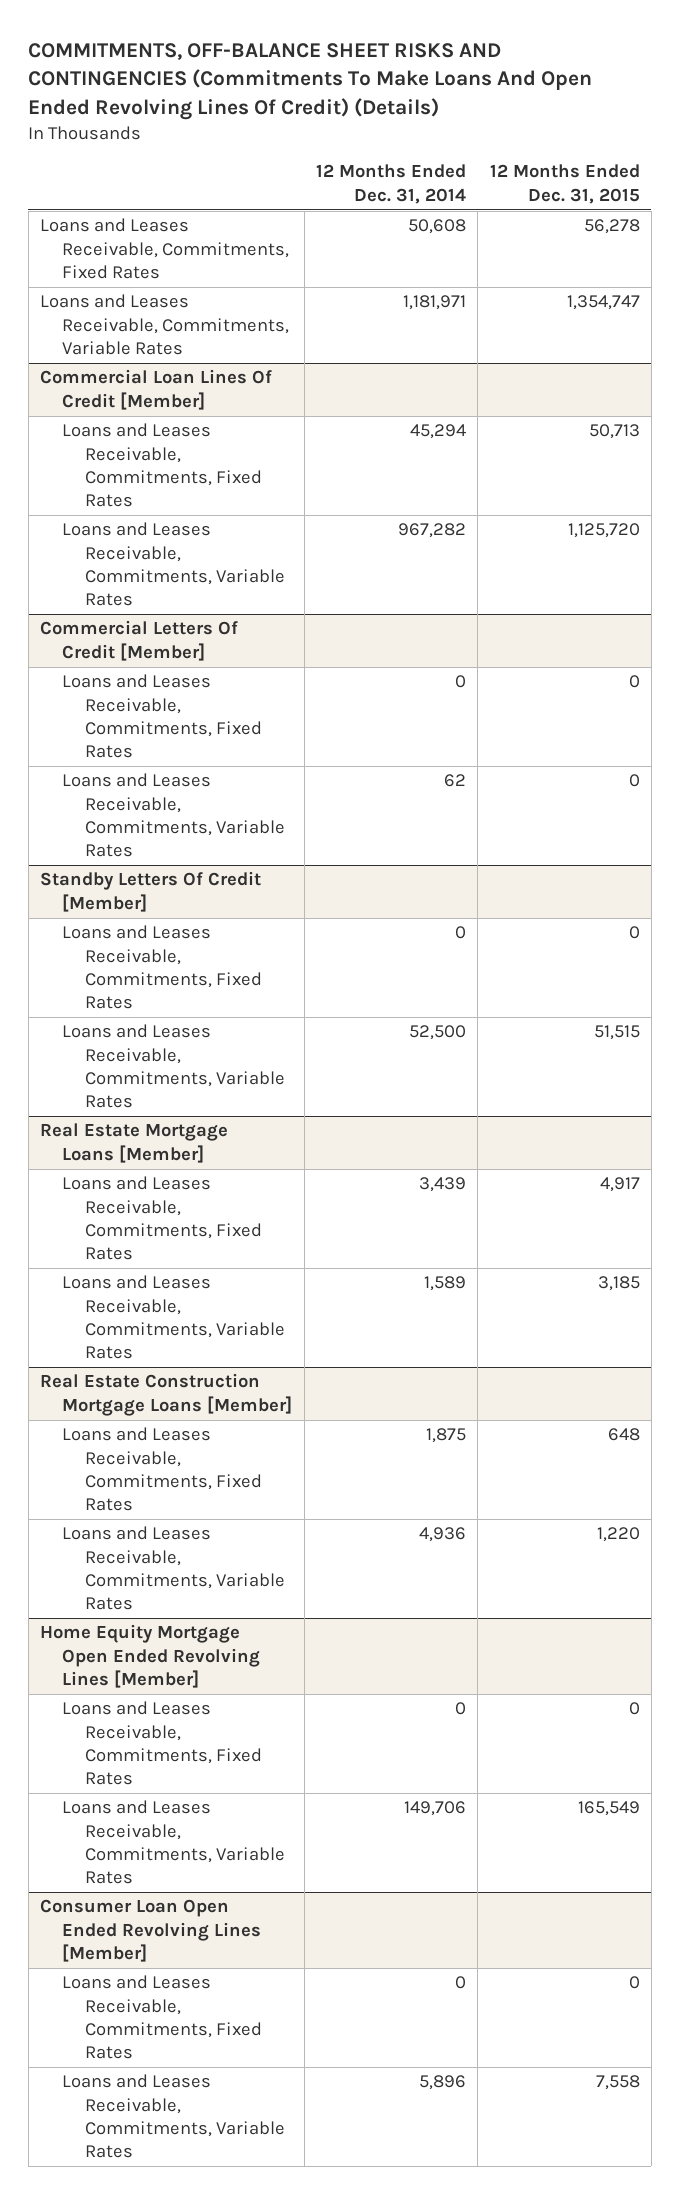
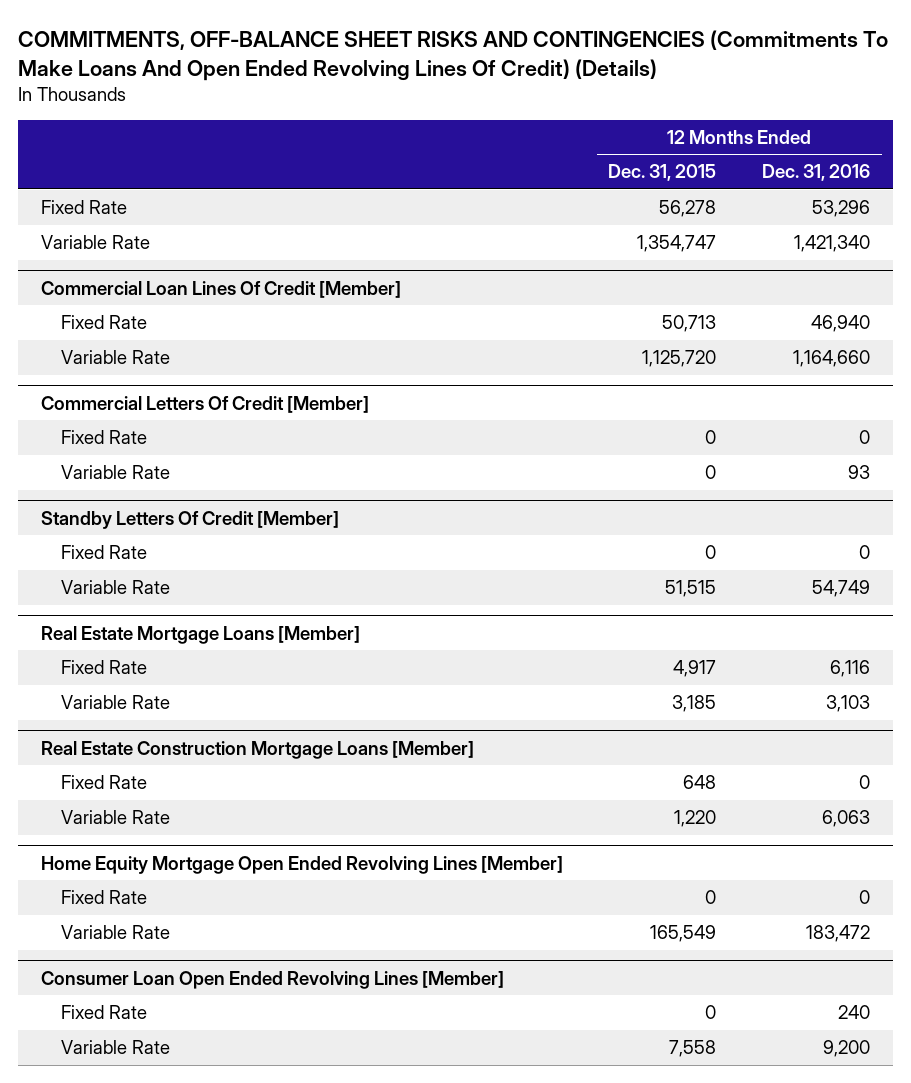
- | 12 Months Ended Dec. 31, 2014 | 12 Months Ended Dec. 31, 2015
+ | 12 Months Ended Dec. 31, 2015 | 12 Months Ended Dec. 31, 2016
- Loans and Leases Receivable, Commitments, Fixed Rates | 50,608 | 56,278
- Loans and Leases Receivable, Commitments, Variable Rates | 1,181,971 | 1,354,747
+ Fixed Rate | 56,278 | 53,296
+ Variable Rate | 1,354,747 | 1,421,340
@ Commercial Loan Lines Of Credit [Member]
- Loans and Leases Receivable, Commitments, Fixed Rates | 45,294 | 50,713
- Loans and Leases Receivable, Commitments, Variable Rates | 967,282 | 1,125,720
+ Fixed Rate | 50,713 | 46,940
+ Variable Rate | 1,125,720 | 1,164,660
@ Commercial Letters Of Credit [Member]
- Loans and Leases Receivable, Commitments, Fixed Rates | 0 | 0
- Loans and Leases Receivable, Commitments, Variable Rates | 62 | 0
+ Fixed Rate | 0 | 0
+ Variable Rate | 0 | 93
@ Standby Letters Of Credit [Member]
- Loans and Leases Receivable, Commitments, Fixed Rates | 0 | 0
- Loans and Leases Receivable, Commitments, Variable Rates | 52,500 | 51,515
+ Fixed Rate | 0 | 0
+ Variable Rate | 51,515 | 54,749
@ Real Estate Mortgage Loans [Member]
- Loans and Leases Receivable, Commitments, Fixed Rates | 3,439 | 4,917
- Loans and Leases Receivable, Commitments, Variable Rates | 1,589 | 3,185
+ Fixed Rate | 4,917 | 6,116
+ Variable Rate | 3,185 | 3,103
@ Real Estate Construction Mortgage Loans [Member]
- Loans and Leases Receivable, Commitments, Fixed Rates | 1,875 | 648
- Loans and Leases Receivable, Commitments, Variable Rates | 4,936 | 1,220
+ Fixed Rate | 648 | 0
+ Variable Rate | 1,220 | 6,063
@ Home Equity Mortgage Open Ended Revolving Lines [Member]
- Loans and Leases Receivable, Commitments, Fixed Rates | 0 | 0
- Loans and Leases Receivable, Commitments, Variable Rates | 149,706 | 165,549
+ Fixed Rate | 0 | 0
+ Variable Rate | 165,549 | 183,472
@ Consumer Loan Open Ended Revolving Lines [Member]
- Loans and Leases Receivable, Commitments, Fixed Rates | 0 | 0
- Loans and Leases Receivable, Commitments, Variable Rates | 5,896 | 7,558
+ Fixed Rate | 0 | 240
+ Variable Rate | 7,558 | 9,200

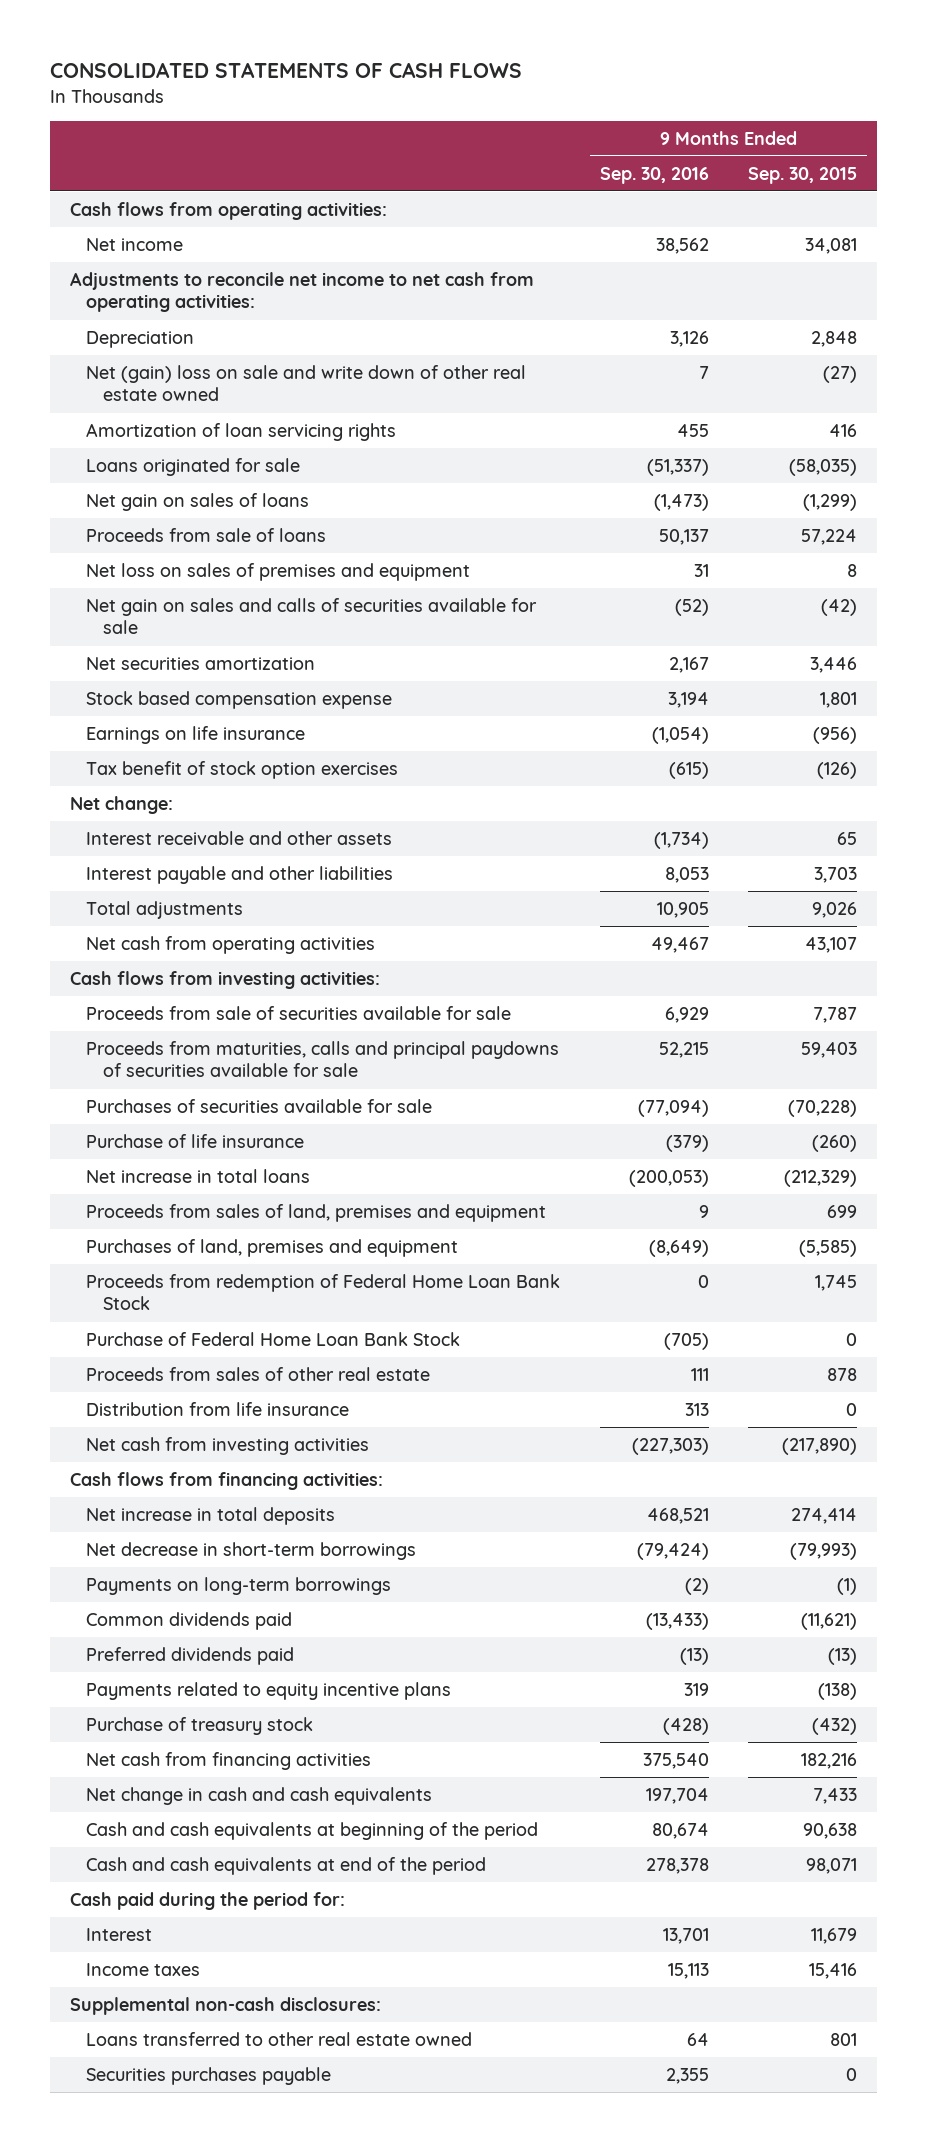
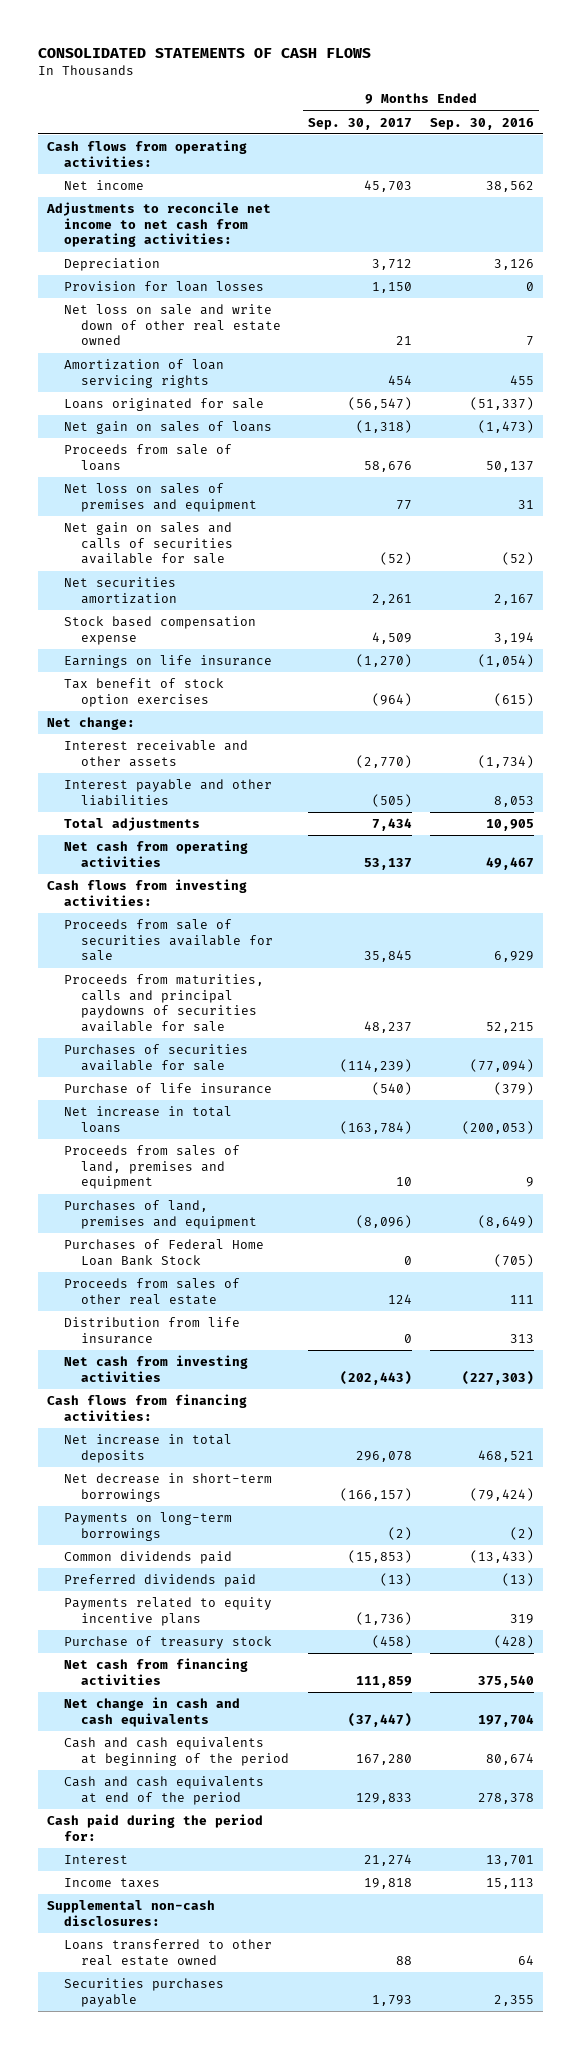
- | 9 Months Ended Sep. 30, 2016 | 9 Months Ended Sep. 30, 2015
+ | 9 Months Ended Sep. 30, 2017 | 9 Months Ended Sep. 30, 2016
- Net (gain) loss on sale and write down of other real estate owned | 7 | (27)
+ Provision for loan losses | 1,150 | 0
+ Net loss on sale and write down of other real estate owned | 21 | 7
- Proceeds from redemption of Federal Home Loan Bank Stock | 0 | 1,745
- Purchase of Federal Home Loan Bank Stock | (705) | 0
+ Purchases of Federal Home Loan Bank Stock | 0 | (705)

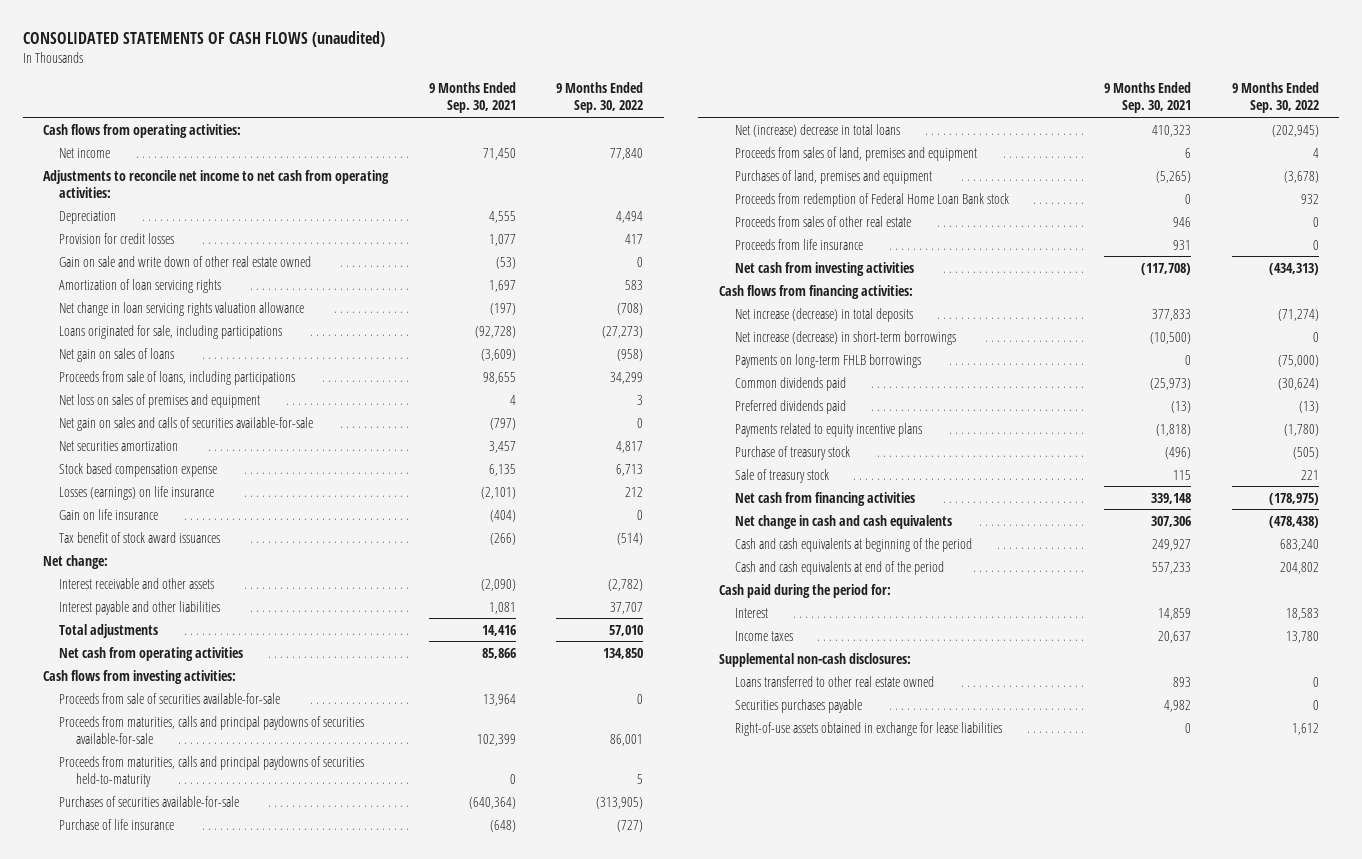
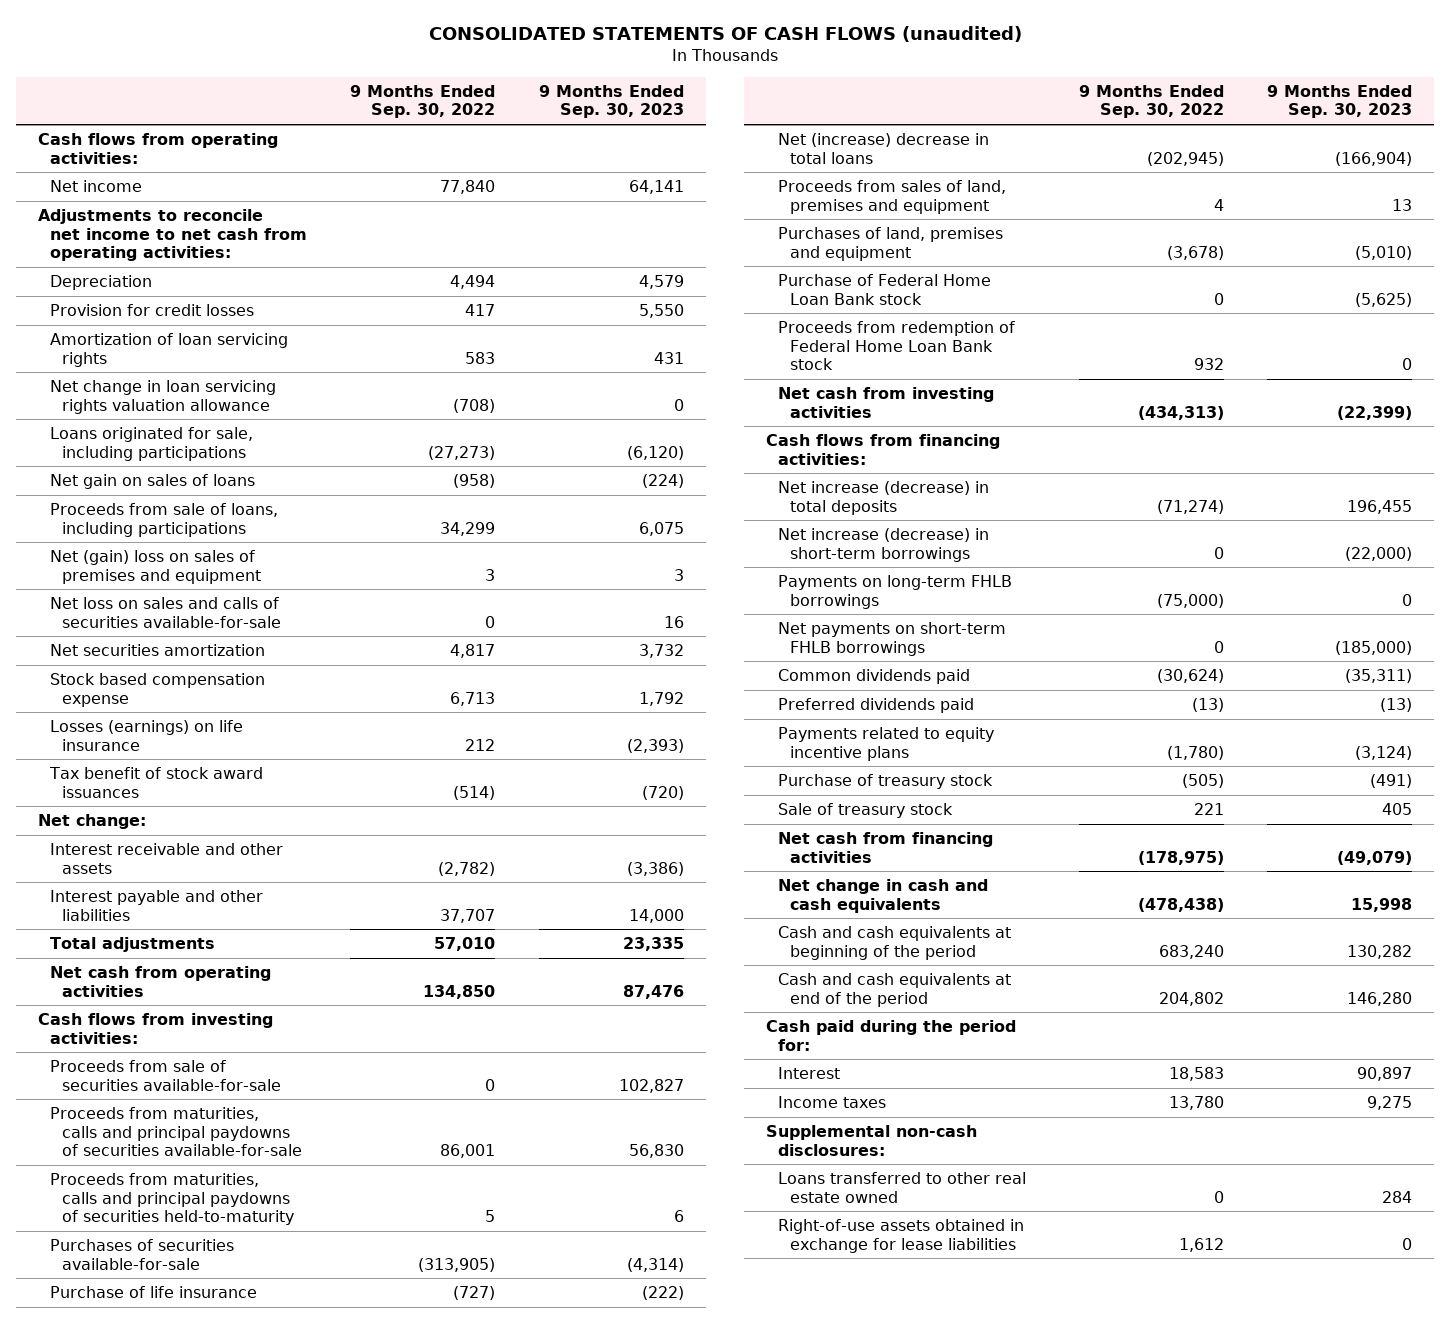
- | 9 Months Ended Sep. 30, 2021 | 9 Months Ended Sep. 30, 2022
+ | 9 Months Ended Sep. 30, 2022 | 9 Months Ended Sep. 30, 2023
- Gain on sale and write down of other real estate owned | (53) | 0
- Net loss on sales of premises and equipment | 4 | 3
- Net gain on sales and calls of securities available-for-sale | (797) | 0
+ Net (gain) loss on sales of premises and equipment | 3 | 3
+ Net loss on sales and calls of securities available-for-sale | 0 | 16
- Gain on life insurance | (404) | 0
+ Purchase of Federal Home Loan Bank stock | 0 | (5,625)
- Proceeds from sales of other real estate | 946 | 0
- Proceeds from life insurance | 931 | 0
+ Net payments on short-term FHLB borrowings | 0 | (185,000)
- Securities purchases payable | 4,982 | 0

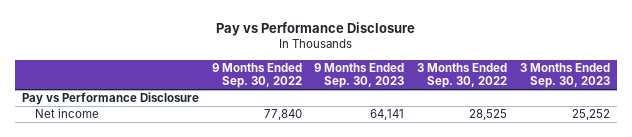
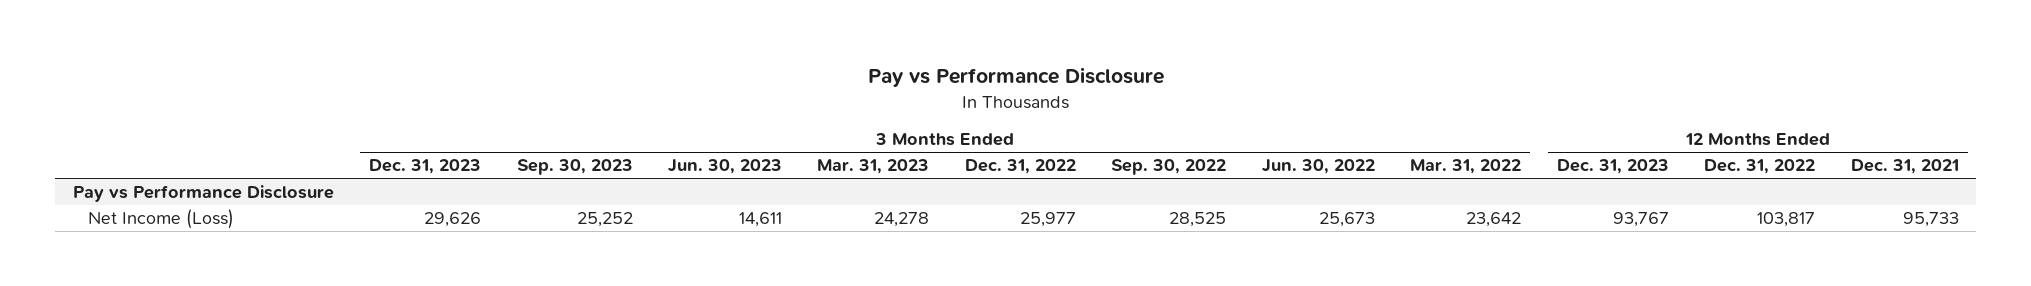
- | 9 Months Ended Sep. 30, 2022 | 9 Months Ended Sep. 30, 2023 | 3 Months Ended Sep. 30, 2022 | 3 Months Ended Sep. 30, 2023
+ | 3 Months Ended Dec. 31, 2023 | 3 Months Ended Sep. 30, 2023 | 3 Months Ended Jun. 30, 2023 | 3 Months Ended Mar. 31, 2023 | 3 Months Ended Dec. 31, 2022 | 3 Months Ended Sep. 30, 2022 | 3 Months Ended Jun. 30, 2022 | 3 Months Ended Mar. 31, 2022 | 12 Months Ended Dec. 31, 2023 | 12 Months Ended Dec. 31, 2022 | 12 Months Ended Dec. 31, 2021
- Net income | 77,840 | 64,141 | 28,525 | 25,252
+ Net Income (Loss) | 29,626 | 25,252 | 14,611 | 24,278 | 25,977 | 28,525 | 25,673 | 23,642 | 93,767 | 103,817 | 95,733

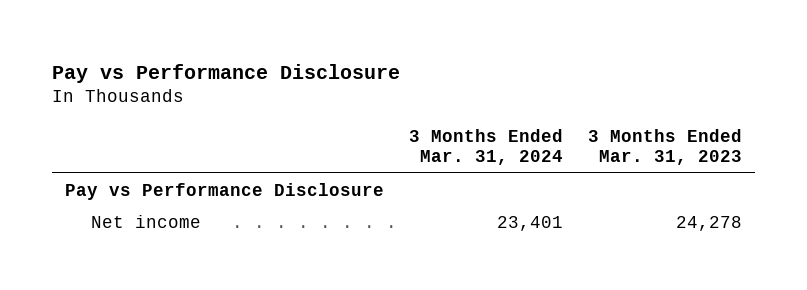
- | 3 Months Ended Dec. 31, 2023 | 3 Months Ended Sep. 30, 2023 | 3 Months Ended Jun. 30, 2023 | 3 Months Ended Mar. 31, 2023 | 3 Months Ended Dec. 31, 2022 | 3 Months Ended Sep. 30, 2022 | 3 Months Ended Jun. 30, 2022 | 3 Months Ended Mar. 31, 2022 | 12 Months Ended Dec. 31, 2023 | 12 Months Ended Dec. 31, 2022 | 12 Months Ended Dec. 31, 2021
+ | 3 Months Ended Mar. 31, 2024 | 3 Months Ended Mar. 31, 2023
- Net Income (Loss) | 29,626 | 25,252 | 14,611 | 24,278 | 25,977 | 28,525 | 25,673 | 23,642 | 93,767 | 103,817 | 95,733
+ Net income | 23,401 | 24,278

